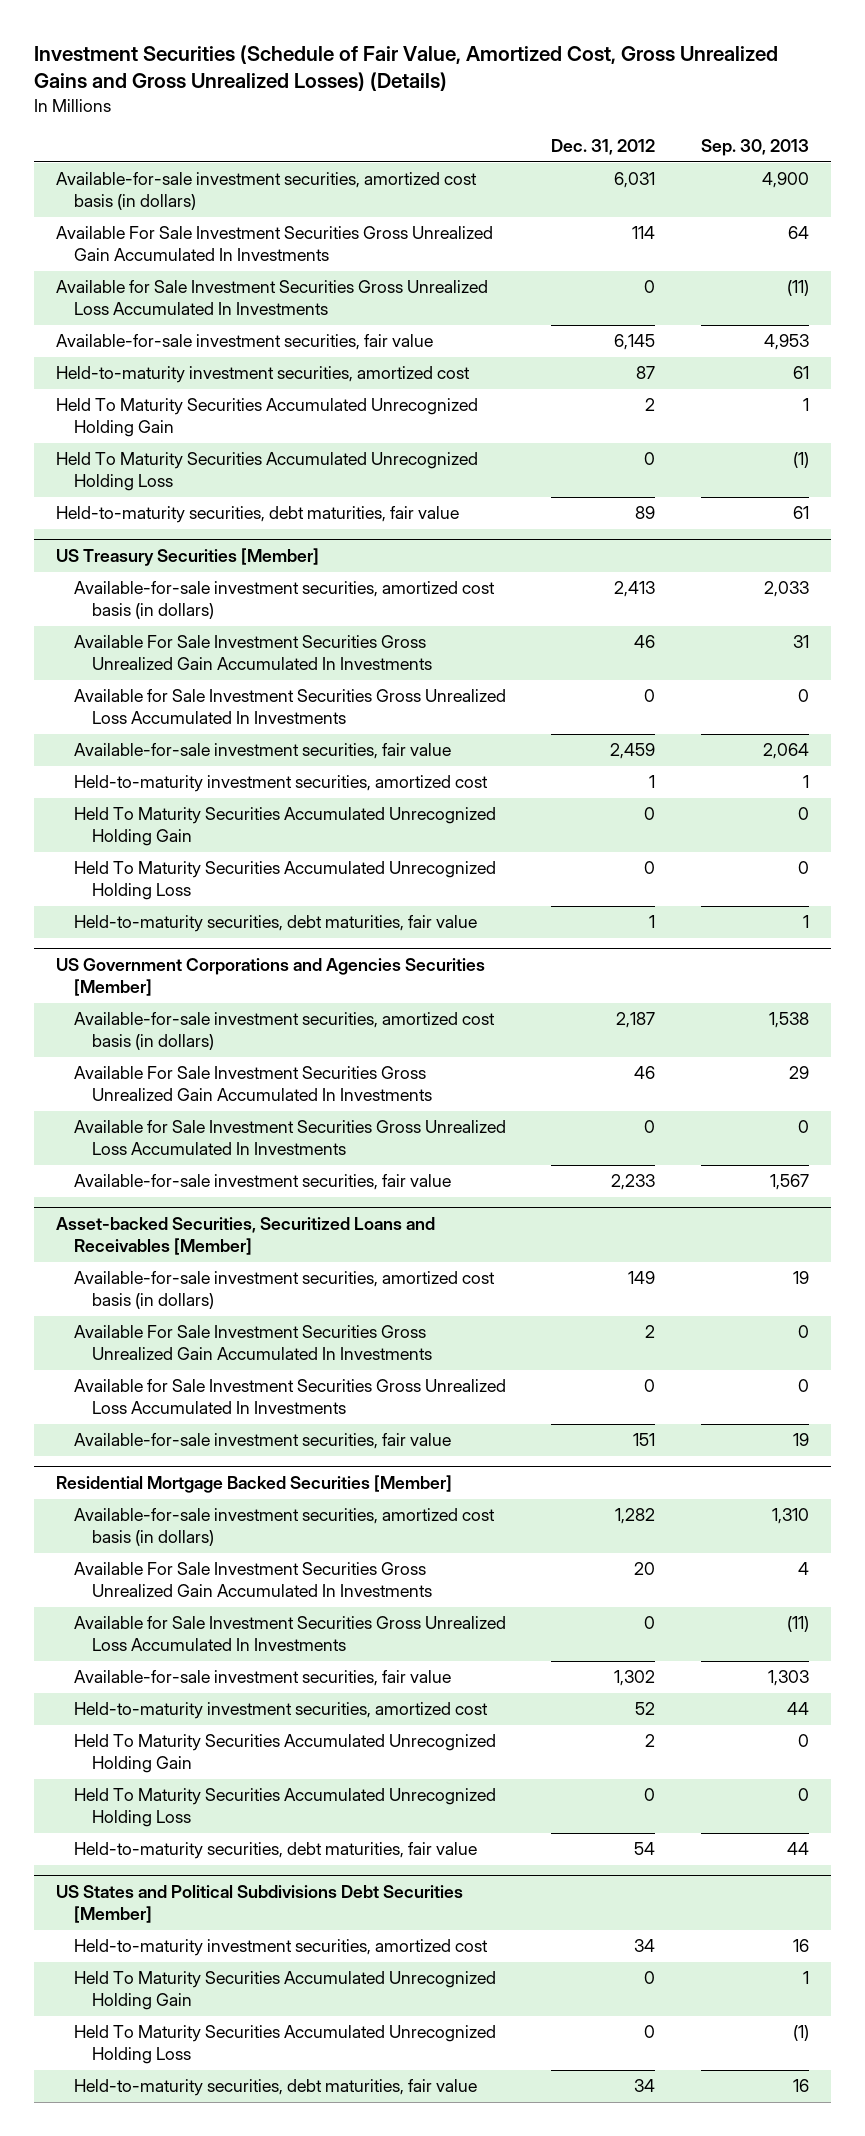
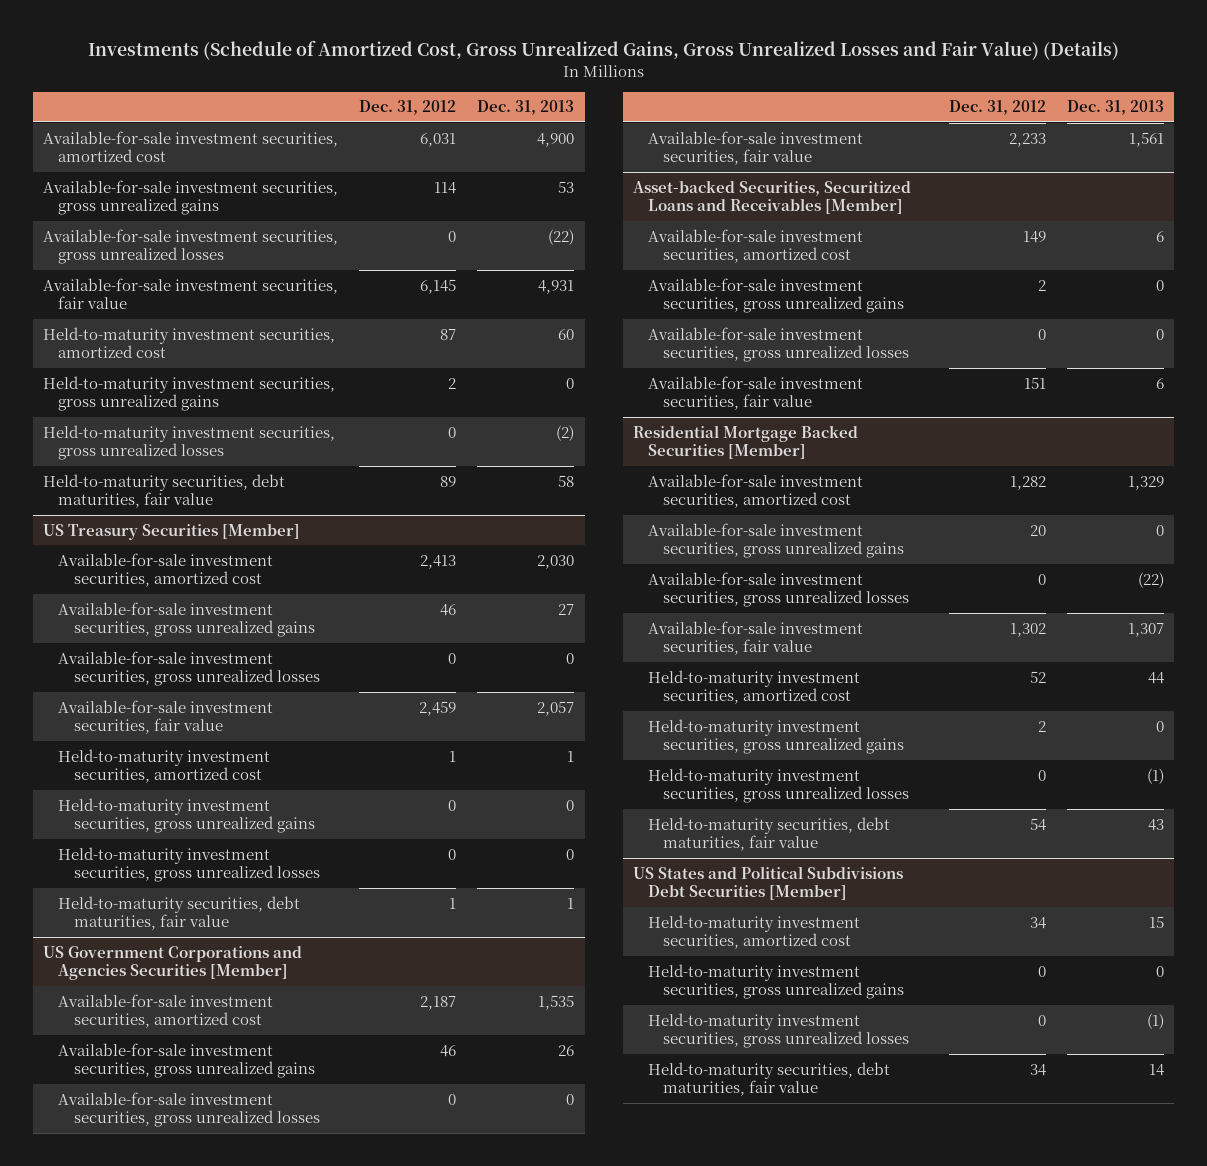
- Investment Securities (Schedule of Fair Value, Amortized Cost, Gross Unrealized Gains and Gross Unrealized Losses) (Details)
+ Investments (Schedule of Amortized Cost, Gross Unrealized Gains, Gross Unrealized Losses and Fair Value) (Details)
- | Dec. 31, 2012 | Sep. 30, 2013
+ | Dec. 31, 2012 | Dec. 31, 2013
- Available-for-sale investment securities, amortized cost basis (in dollars) | 6,031 | 4,900
- Available For Sale Investment Securities Gross Unrealized Gain Accumulated In Investments | 114 | 64
- Available for Sale Investment Securities Gross Unrealized Loss Accumulated In Investments | 0 | (11)
+ Available-for-sale investment securities, amortized cost | 6,031 | 4,900
+ Available-for-sale investment securities, gross unrealized gains | 114 | 53
+ Available-for-sale investment securities, gross unrealized losses | 0 | (22)
- Held To Maturity Securities Accumulated Unrecognized Holding Gain | 2 | 1
- Held To Maturity Securities Accumulated Unrecognized Holding Loss | 0 | (1)
+ Held-to-maturity investment securities, gross unrealized gains | 2 | 0
+ Held-to-maturity investment securities, gross unrealized losses | 0 | (2)
@ US Treasury Securities [Member]
- Available-for-sale investment securities, amortized cost basis (in dollars) | 2,413 | 2,033
- Available For Sale Investment Securities Gross Unrealized Gain Accumulated In Investments | 46 | 31
- Available for Sale Investment Securities Gross Unrealized Loss Accumulated In Investments | 0 | 0
+ Available-for-sale investment securities, amortized cost | 2,413 | 2,030
+ Available-for-sale investment securities, gross unrealized gains | 46 | 27
+ Available-for-sale investment securities, gross unrealized losses | 0 | 0
- Held To Maturity Securities Accumulated Unrecognized Holding Gain | 0 | 0
- Held To Maturity Securities Accumulated Unrecognized Holding Loss | 0 | 0
+ Held-to-maturity investment securities, gross unrealized gains | 0 | 0
+ Held-to-maturity investment securities, gross unrealized losses | 0 | 0
@ US Government Corporations and Agencies Securities [Member]
- Available-for-sale investment securities, amortized cost basis (in dollars) | 2,187 | 1,538
- Available For Sale Investment Securities Gross Unrealized Gain Accumulated In Investments | 46 | 29
- Available for Sale Investment Securities Gross Unrealized Loss Accumulated In Investments | 0 | 0
+ Available-for-sale investment securities, amortized cost | 2,187 | 1,535
+ Available-for-sale investment securities, gross unrealized gains | 46 | 26
+ Available-for-sale investment securities, gross unrealized losses | 0 | 0
@ Asset-backed Securities, Securitized Loans and Receivables [Member]
- Available-for-sale investment securities, amortized cost basis (in dollars) | 149 | 19
- Available For Sale Investment Securities Gross Unrealized Gain Accumulated In Investments | 2 | 0
- Available for Sale Investment Securities Gross Unrealized Loss Accumulated In Investments | 0 | 0
+ Available-for-sale investment securities, amortized cost | 149 | 6
+ Available-for-sale investment securities, gross unrealized gains | 2 | 0
+ Available-for-sale investment securities, gross unrealized losses | 0 | 0
@ Residential Mortgage Backed Securities [Member]
- Available-for-sale investment securities, amortized cost basis (in dollars) | 1,282 | 1,310
- Available For Sale Investment Securities Gross Unrealized Gain Accumulated In Investments | 20 | 4
- Available for Sale Investment Securities Gross Unrealized Loss Accumulated In Investments | 0 | (11)
+ Available-for-sale investment securities, amortized cost | 1,282 | 1,329
+ Available-for-sale investment securities, gross unrealized gains | 20 | 0
+ Available-for-sale investment securities, gross unrealized losses | 0 | (22)
- Held To Maturity Securities Accumulated Unrecognized Holding Gain | 2 | 0
- Held To Maturity Securities Accumulated Unrecognized Holding Loss | 0 | 0
+ Held-to-maturity investment securities, gross unrealized gains | 2 | 0
+ Held-to-maturity investment securities, gross unrealized losses | 0 | (1)
@ US States and Political Subdivisions Debt Securities [Member]
- Held To Maturity Securities Accumulated Unrecognized Holding Gain | 0 | 1
- Held To Maturity Securities Accumulated Unrecognized Holding Loss | 0 | (1)
+ Held-to-maturity investment securities, gross unrealized gains | 0 | 0
+ Held-to-maturity investment securities, gross unrealized losses | 0 | (1)

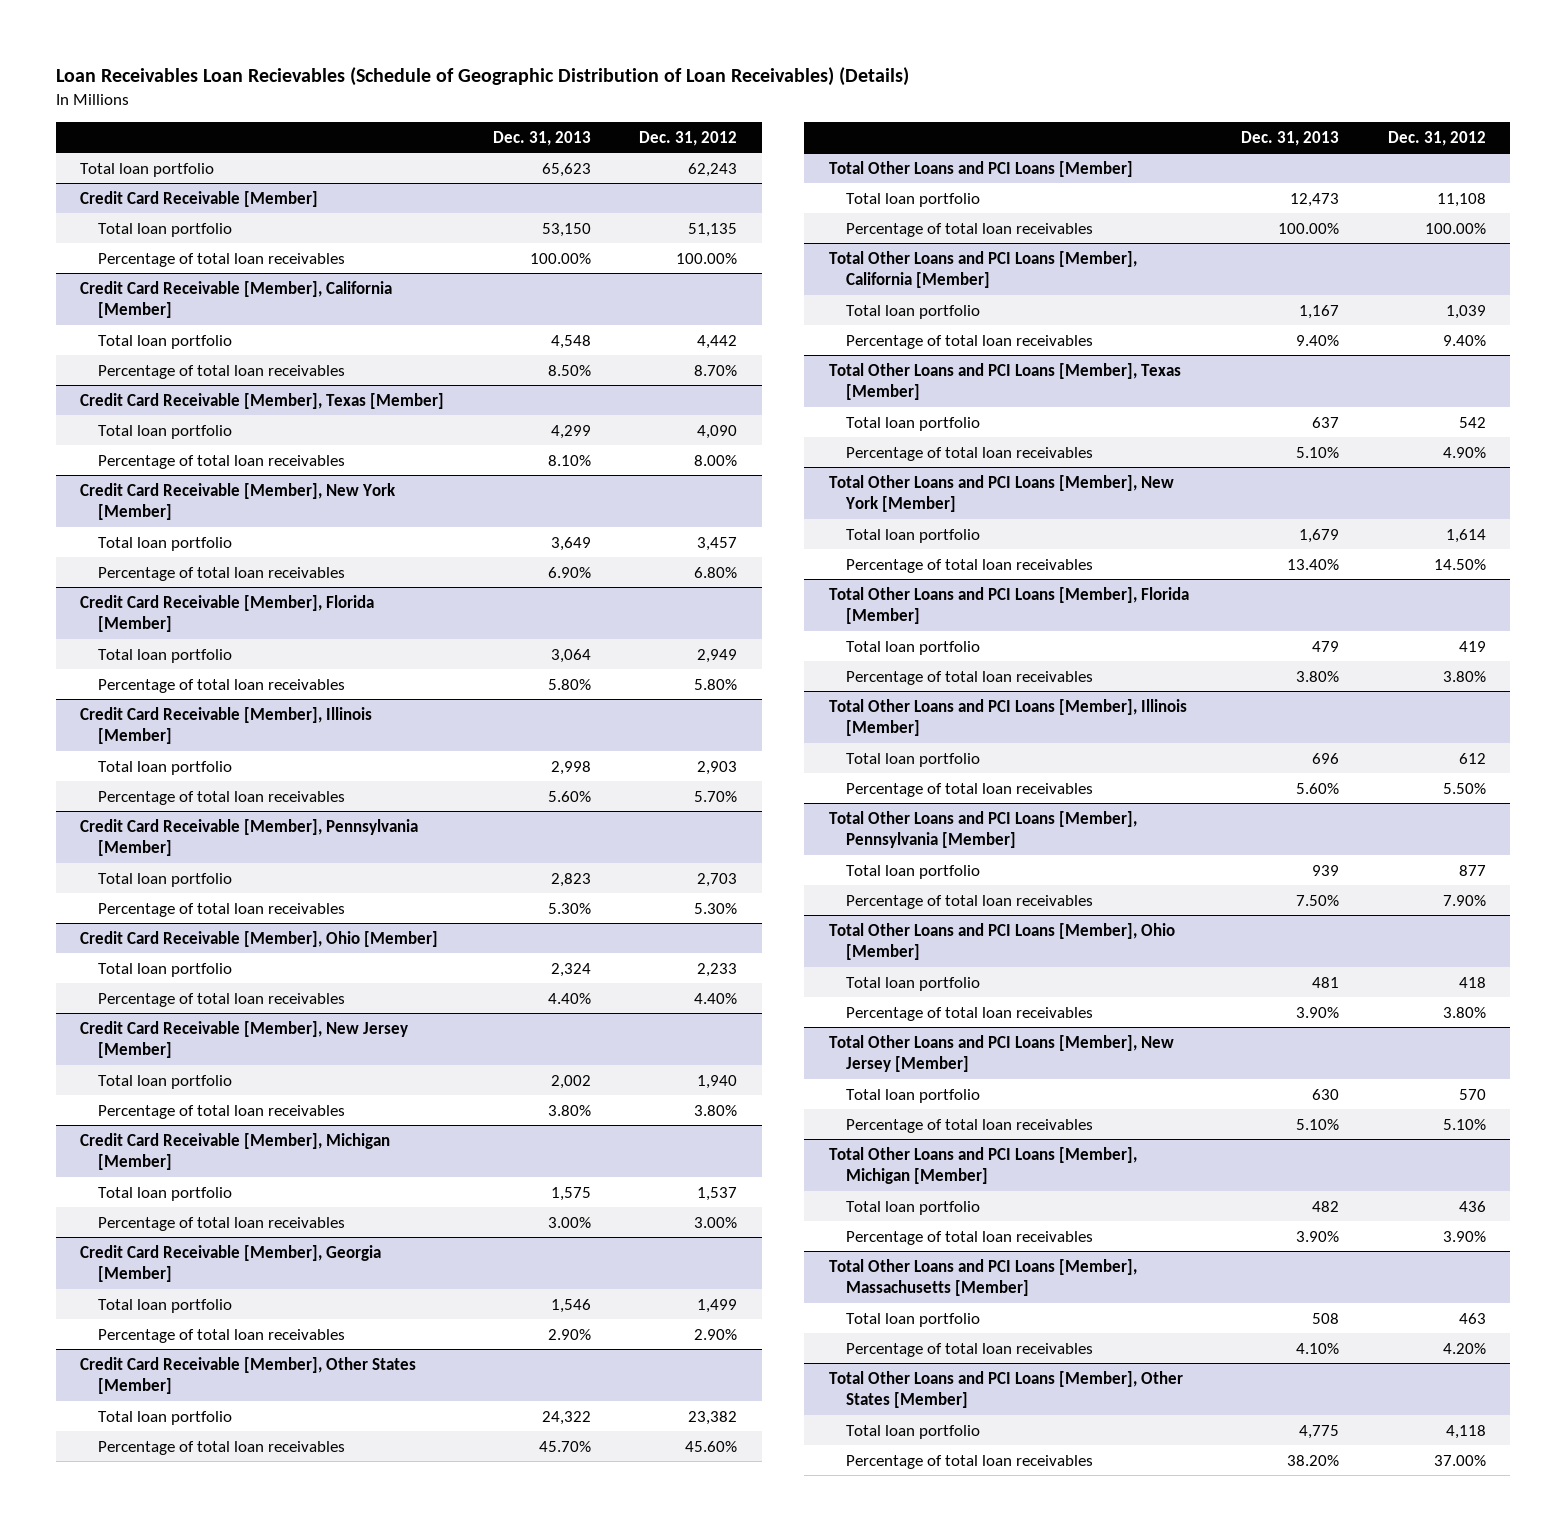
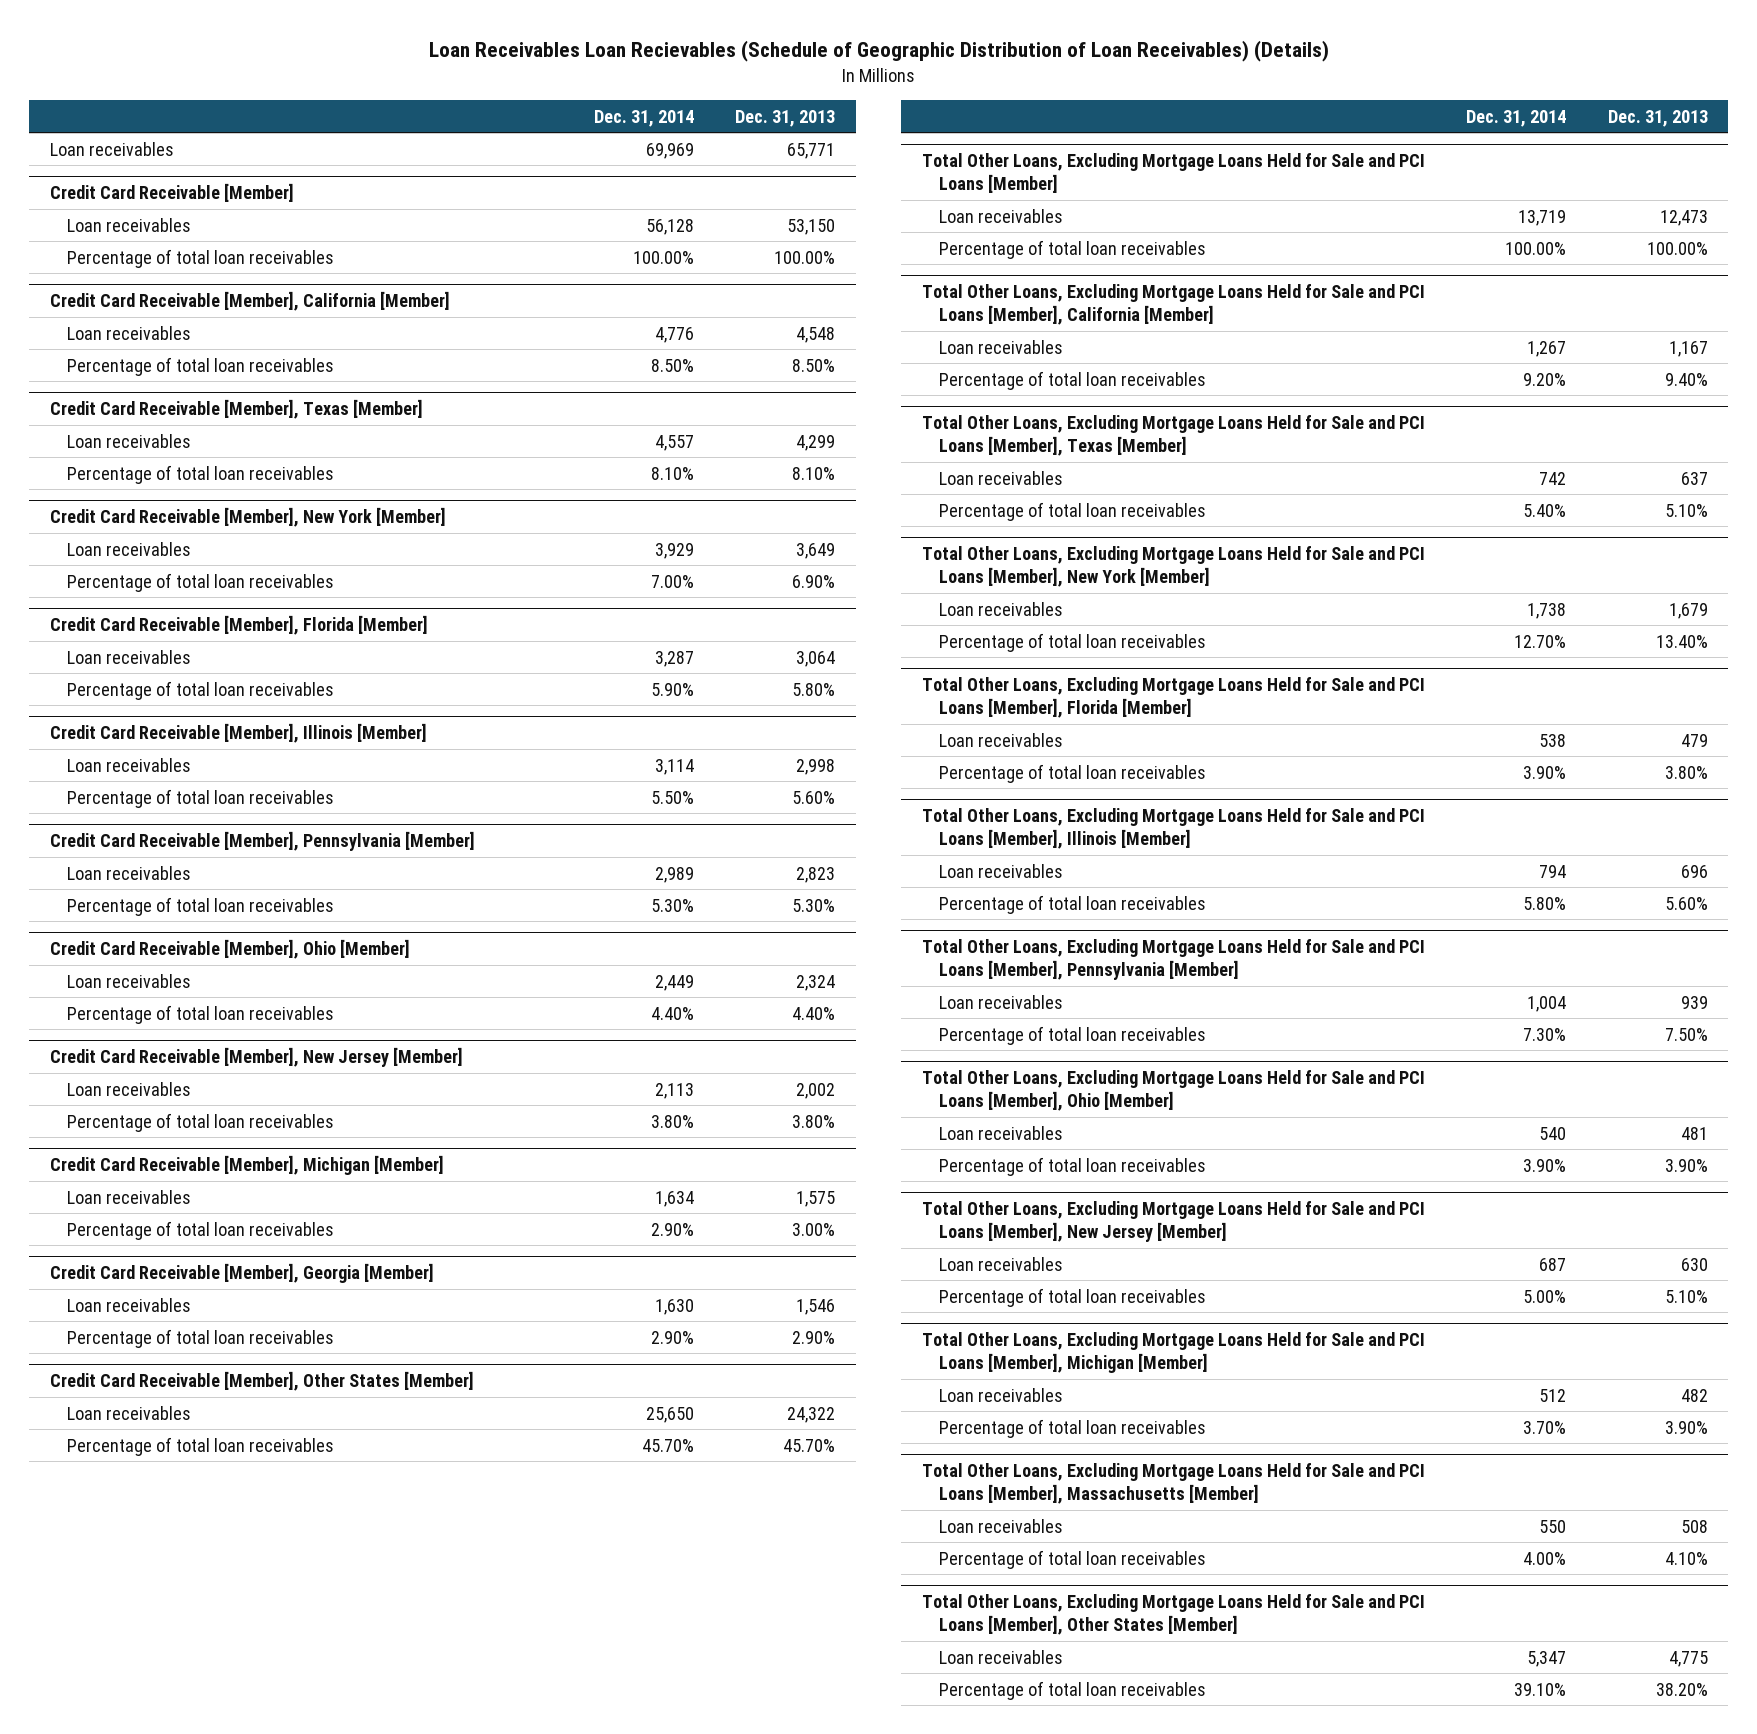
- | Dec. 31, 2013 | Dec. 31, 2012
+ | Dec. 31, 2014 | Dec. 31, 2013
- Total loan portfolio | 65,623 | 62,243
+ Loan receivables | 69,969 | 65,771
@ Credit Card Receivable [Member]
- Total loan portfolio | 53,150 | 51,135
+ Loan receivables | 56,128 | 53,150
@ Credit Card Receivable [Member], California [Member]
- Total loan portfolio | 4,548 | 4,442
+ Loan receivables | 4,776 | 4,548
@ Credit Card Receivable [Member], Texas [Member]
- Total loan portfolio | 4,299 | 4,090
+ Loan receivables | 4,557 | 4,299
@ Credit Card Receivable [Member], New York [Member]
- Total loan portfolio | 3,649 | 3,457
+ Loan receivables | 3,929 | 3,649
@ Credit Card Receivable [Member], Florida [Member]
- Total loan portfolio | 3,064 | 2,949
+ Loan receivables | 3,287 | 3,064
@ Credit Card Receivable [Member], Illinois [Member]
- Total loan portfolio | 2,998 | 2,903
+ Loan receivables | 3,114 | 2,998
@ Credit Card Receivable [Member], Pennsylvania [Member]
- Total loan portfolio | 2,823 | 2,703
+ Loan receivables | 2,989 | 2,823
@ Credit Card Receivable [Member], Ohio [Member]
- Total loan portfolio | 2,324 | 2,233
+ Loan receivables | 2,449 | 2,324
@ Credit Card Receivable [Member], New Jersey [Member]
- Total loan portfolio | 2,002 | 1,940
+ Loan receivables | 2,113 | 2,002
@ Credit Card Receivable [Member], Michigan [Member]
- Total loan portfolio | 1,575 | 1,537
+ Loan receivables | 1,634 | 1,575
@ Credit Card Receivable [Member], Georgia [Member]
- Total loan portfolio | 1,546 | 1,499
+ Loan receivables | 1,630 | 1,546
@ Credit Card Receivable [Member], Other States [Member]
- Total loan portfolio | 24,322 | 23,382
+ Loan receivables | 25,650 | 24,322
- Total Other Loans and PCI Loans [Member]
- Total loan portfolio | 12,473 | 11,108
+ Total Other Loans, Excluding Mortgage Loans Held for Sale and PCI Loans [Member]
+ Loan receivables | 13,719 | 12,473
- Total Other Loans and PCI Loans [Member], California [Member]
- Total loan portfolio | 1,167 | 1,039
+ Total Other Loans, Excluding Mortgage Loans Held for Sale and PCI Loans [Member], California [Member]
+ Loan receivables | 1,267 | 1,167
- Total Other Loans and PCI Loans [Member], Texas [Member]
- Total loan portfolio | 637 | 542
+ Total Other Loans, Excluding Mortgage Loans Held for Sale and PCI Loans [Member], Texas [Member]
+ Loan receivables | 742 | 637
- Total Other Loans and PCI Loans [Member], New York [Member]
- Total loan portfolio | 1,679 | 1,614
+ Total Other Loans, Excluding Mortgage Loans Held for Sale and PCI Loans [Member], New York [Member]
+ Loan receivables | 1,738 | 1,679
- Total Other Loans and PCI Loans [Member], Florida [Member]
- Total loan portfolio | 479 | 419
+ Total Other Loans, Excluding Mortgage Loans Held for Sale and PCI Loans [Member], Florida [Member]
+ Loan receivables | 538 | 479
- Total Other Loans and PCI Loans [Member], Illinois [Member]
- Total loan portfolio | 696 | 612
+ Total Other Loans, Excluding Mortgage Loans Held for Sale and PCI Loans [Member], Illinois [Member]
+ Loan receivables | 794 | 696
- Total Other Loans and PCI Loans [Member], Pennsylvania [Member]
- Total loan portfolio | 939 | 877
+ Total Other Loans, Excluding Mortgage Loans Held for Sale and PCI Loans [Member], Pennsylvania [Member]
+ Loan receivables | 1,004 | 939
- Total Other Loans and PCI Loans [Member], Ohio [Member]
- Total loan portfolio | 481 | 418
+ Total Other Loans, Excluding Mortgage Loans Held for Sale and PCI Loans [Member], Ohio [Member]
+ Loan receivables | 540 | 481
- Total Other Loans and PCI Loans [Member], New Jersey [Member]
- Total loan portfolio | 630 | 570
+ Total Other Loans, Excluding Mortgage Loans Held for Sale and PCI Loans [Member], New Jersey [Member]
+ Loan receivables | 687 | 630
- Total Other Loans and PCI Loans [Member], Michigan [Member]
- Total loan portfolio | 482 | 436
+ Total Other Loans, Excluding Mortgage Loans Held for Sale and PCI Loans [Member], Michigan [Member]
+ Loan receivables | 512 | 482
- Total Other Loans and PCI Loans [Member], Massachusetts [Member]
- Total loan portfolio | 508 | 463
+ Total Other Loans, Excluding Mortgage Loans Held for Sale and PCI Loans [Member], Massachusetts [Member]
+ Loan receivables | 550 | 508
- Total Other Loans and PCI Loans [Member], Other States [Member]
- Total loan portfolio | 4,775 | 4,118
+ Total Other Loans, Excluding Mortgage Loans Held for Sale and PCI Loans [Member], Other States [Member]
+ Loan receivables | 5,347 | 4,775

